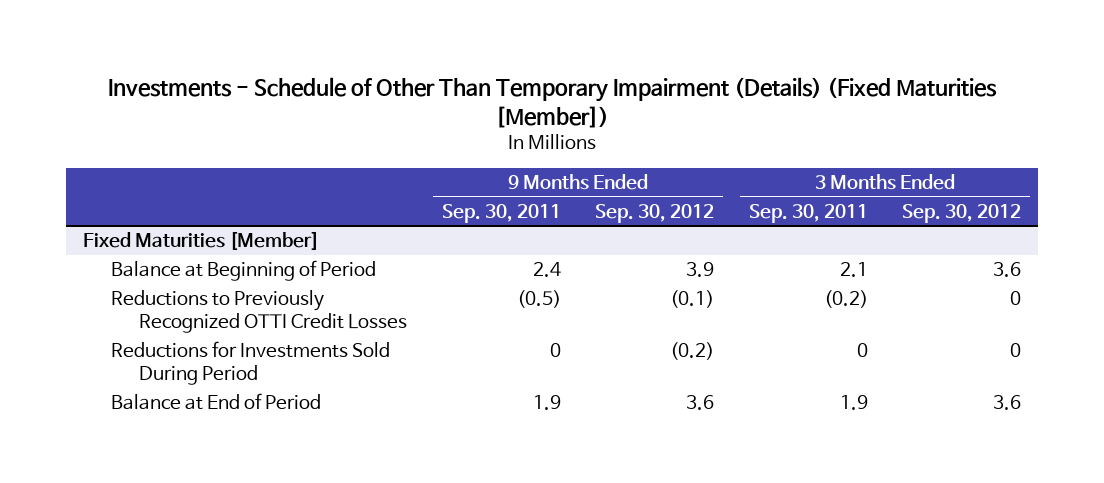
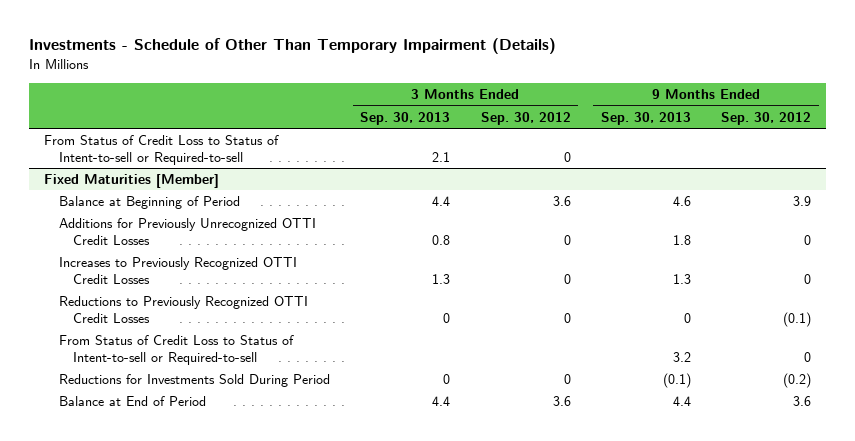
- Investments - Schedule of Other Than Temporary Impairment (Details) (Fixed Maturities [Member])
+ Investments - Schedule of Other Than Temporary Impairment (Details)
- | 9 Months Ended Sep. 30, 2011 | 9 Months Ended Sep. 30, 2012 | 3 Months Ended Sep. 30, 2011 | 3 Months Ended Sep. 30, 2012
+ | 3 Months Ended Sep. 30, 2013 | 3 Months Ended Sep. 30, 2012 | 9 Months Ended Sep. 30, 2013 | 9 Months Ended Sep. 30, 2012
+ From Status of Credit Loss to Status of Intent-to-sell or Required-to-sell | 2.1 | 0 | |
@ Fixed Maturities [Member]
+ Additions for Previously Unrecognized OTTI Credit Losses | 0.8 | 0 | 1.8 | 0
+ Increases to Previously Recognized OTTI Credit Losses | 1.3 | 0 | 1.3 | 0
+ From Status of Credit Loss to Status of Intent-to-sell or Required-to-sell | | | 3.2 | 0

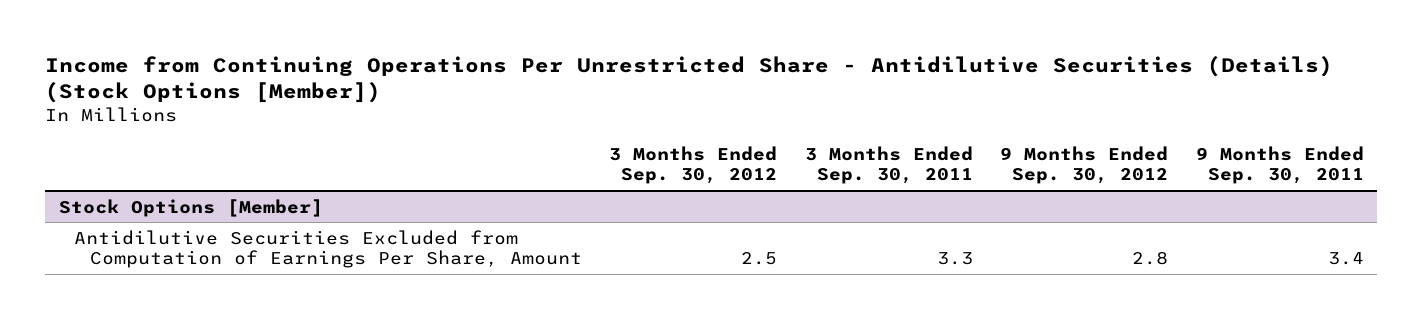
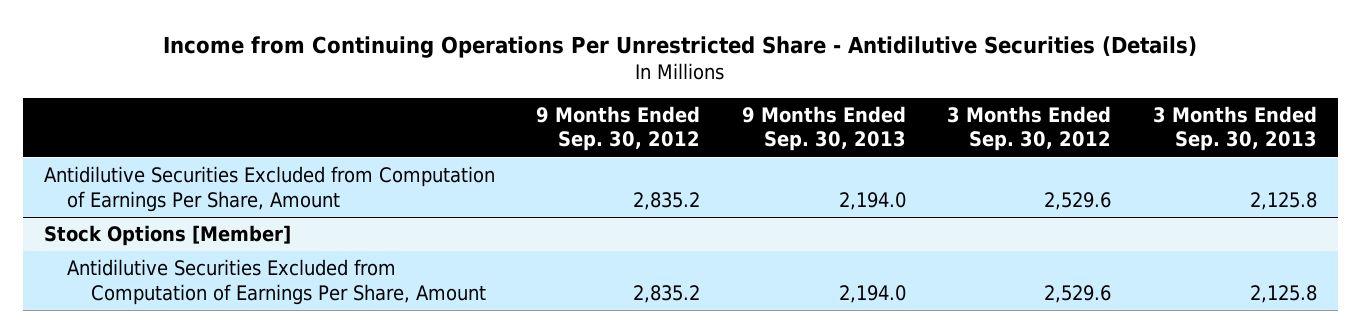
- Income from Continuing Operations Per Unrestricted Share - Antidilutive Securities (Details) (Stock Options [Member])
+ Income from Continuing Operations Per Unrestricted Share - Antidilutive Securities (Details)
- | 3 Months Ended Sep. 30, 2012 | 3 Months Ended Sep. 30, 2011 | 9 Months Ended Sep. 30, 2012 | 9 Months Ended Sep. 30, 2011
+ | 9 Months Ended Sep. 30, 2012 | 9 Months Ended Sep. 30, 2013 | 3 Months Ended Sep. 30, 2012 | 3 Months Ended Sep. 30, 2013
+ Antidilutive Securities Excluded from Computation of Earnings Per Share, Amount | 2,835.2 | 2,194.0 | 2,529.6 | 2,125.8
@ Stock Options [Member]
- Antidilutive Securities Excluded from Computation of Earnings Per Share, Amount | 2.5 | 3.3 | 2.8 | 3.4
+ Antidilutive Securities Excluded from Computation of Earnings Per Share, Amount | 2,835.2 | 2,194.0 | 2,529.6 | 2,125.8

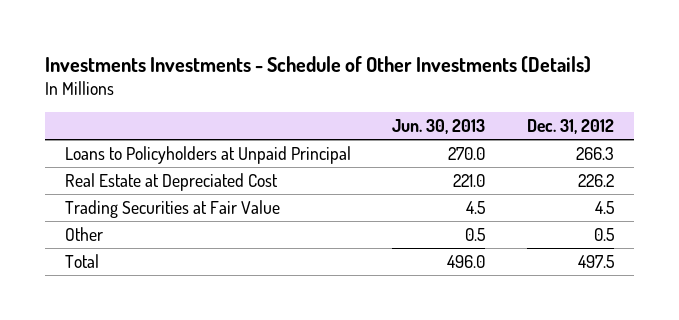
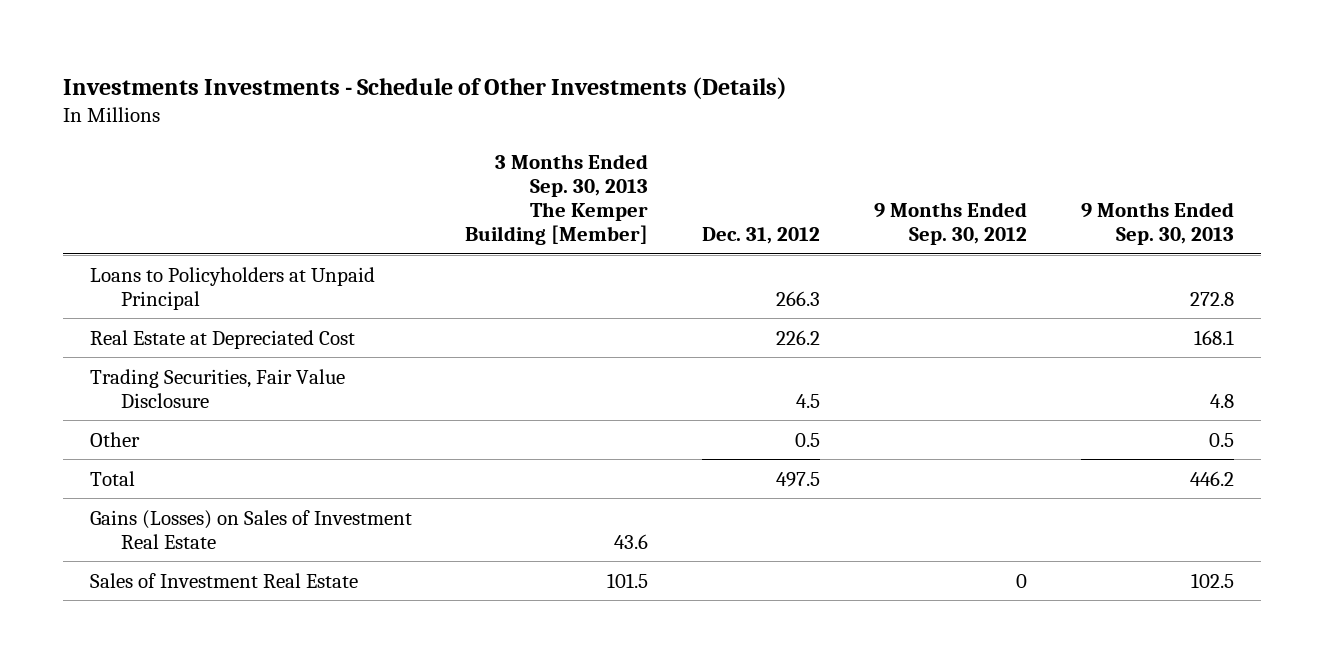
- | Jun. 30, 2013 | Dec. 31, 2012
+ | 3 Months Ended Sep. 30, 2013 The Kemper Building [Member] | Dec. 31, 2012 | 9 Months Ended Sep. 30, 2012 | 9 Months Ended Sep. 30, 2013
- Trading Securities at Fair Value | 4.5 | 4.5
+ Trading Securities, Fair Value Disclosure | | 4.5 | | 4.8
+ Gains (Losses) on Sales of Investment Real Estate | 43.6 | | |
+ Sales of Investment Real Estate | 101.5 | | 0 | 102.5

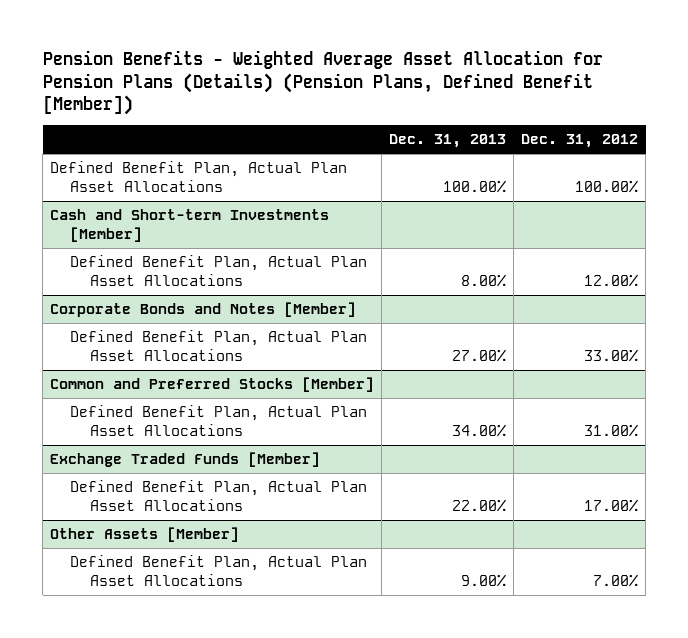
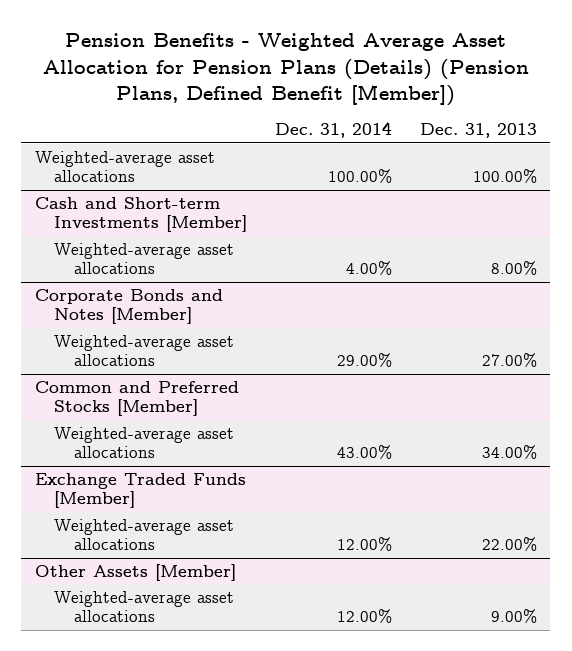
- | Dec. 31, 2013 | Dec. 31, 2012
+ | Dec. 31, 2014 | Dec. 31, 2013
- Defined Benefit Plan, Actual Plan Asset Allocations | 100.00% | 100.00%
+ Weighted-average asset allocations | 100.00% | 100.00%
@ Cash and Short-term Investments [Member]
- Defined Benefit Plan, Actual Plan Asset Allocations | 8.00% | 12.00%
+ Weighted-average asset allocations | 4.00% | 8.00%
@ Corporate Bonds and Notes [Member]
- Defined Benefit Plan, Actual Plan Asset Allocations | 27.00% | 33.00%
+ Weighted-average asset allocations | 29.00% | 27.00%
@ Common and Preferred Stocks [Member]
- Defined Benefit Plan, Actual Plan Asset Allocations | 34.00% | 31.00%
+ Weighted-average asset allocations | 43.00% | 34.00%
@ Exchange Traded Funds [Member]
- Defined Benefit Plan, Actual Plan Asset Allocations | 22.00% | 17.00%
+ Weighted-average asset allocations | 12.00% | 22.00%
@ Other Assets [Member]
- Defined Benefit Plan, Actual Plan Asset Allocations | 9.00% | 7.00%
+ Weighted-average asset allocations | 12.00% | 9.00%

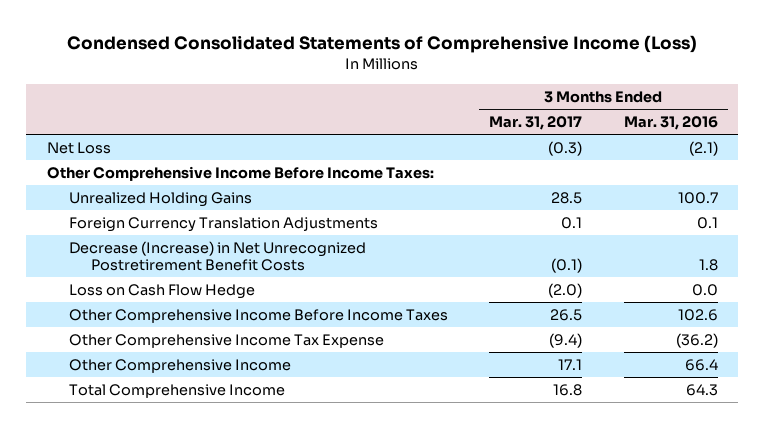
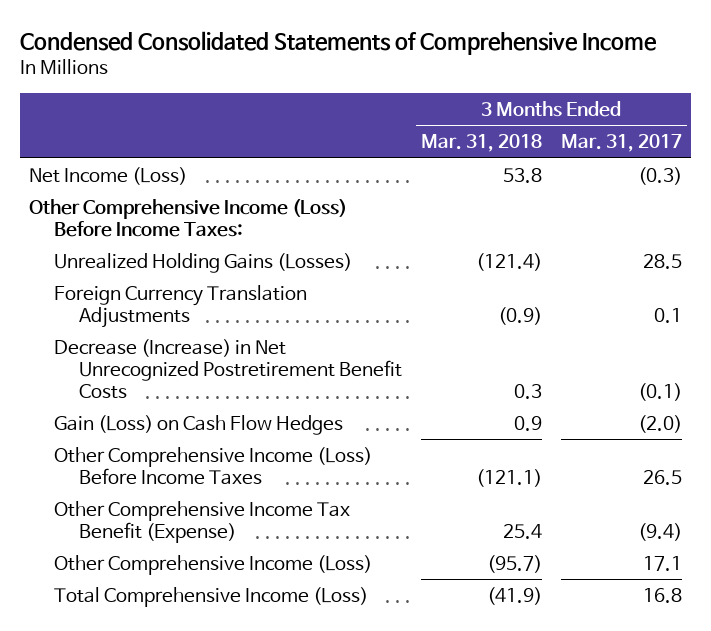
- Condensed Consolidated Statements of Comprehensive Income (Loss)
+ Condensed Consolidated Statements of Comprehensive Income
- | 3 Months Ended Mar. 31, 2017 | 3 Months Ended Mar. 31, 2016
+ | 3 Months Ended Mar. 31, 2018 | 3 Months Ended Mar. 31, 2017
- Net Loss | (0.3) | (2.1)
- Other Comprehensive Income Before Income Taxes:
- Unrealized Holding Gains | 28.5 | 100.7
+ Net Income (Loss) | 53.8 | (0.3)
+ Other Comprehensive Income (Loss) Before Income Taxes:
+ Unrealized Holding Gains (Losses) | (121.4) | 28.5
- Loss on Cash Flow Hedge | (2.0) | 0.0
- Other Comprehensive Income Before Income Taxes | 26.5 | 102.6
- Other Comprehensive Income Tax Expense | (9.4) | (36.2)
- Other Comprehensive Income | 17.1 | 66.4
- Total Comprehensive Income | 16.8 | 64.3
+ Gain (Loss) on Cash Flow Hedges | 0.9 | (2.0)
+ Other Comprehensive Income (Loss) Before Income Taxes | (121.1) | 26.5
+ Other Comprehensive Income Tax Benefit (Expense) | 25.4 | (9.4)
+ Other Comprehensive Income (Loss) | (95.7) | 17.1
+ Total Comprehensive Income (Loss) | (41.9) | 16.8

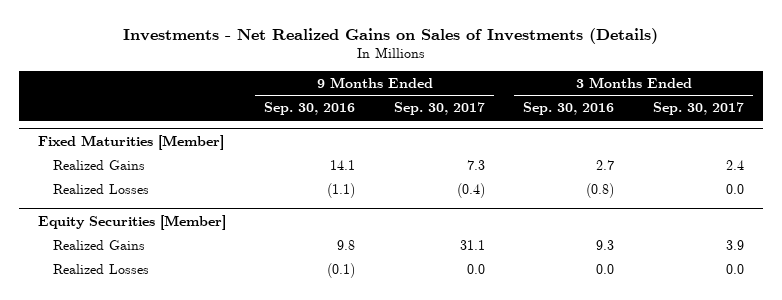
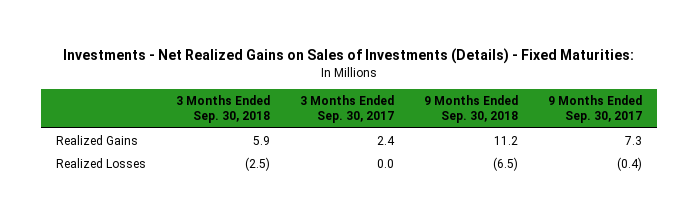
- Investments - Net Realized Gains on Sales of Investments (Details)
+ Investments - Net Realized Gains on Sales of Investments (Details) - Fixed Maturities:
- | 9 Months Ended Sep. 30, 2016 | 9 Months Ended Sep. 30, 2017 | 3 Months Ended Sep. 30, 2016 | 3 Months Ended Sep. 30, 2017
+ | 3 Months Ended Sep. 30, 2018 | 3 Months Ended Sep. 30, 2017 | 9 Months Ended Sep. 30, 2018 | 9 Months Ended Sep. 30, 2017
- Fixed Maturities [Member]
- Equity Securities [Member]
- Realized Gains | 9.8 | 31.1 | 9.3 | 3.9
- Realized Losses | (0.1) | 0.0 | 0.0 | 0.0

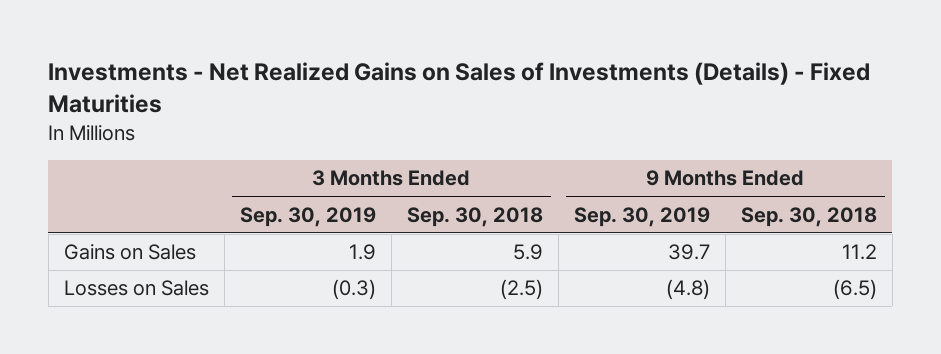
- Investments - Net Realized Gains on Sales of Investments (Details) - Fixed Maturities:
+ Investments - Net Realized Gains on Sales of Investments (Details) - Fixed Maturities
- | 3 Months Ended Sep. 30, 2018 | 3 Months Ended Sep. 30, 2017 | 9 Months Ended Sep. 30, 2018 | 9 Months Ended Sep. 30, 2017
+ | 3 Months Ended Sep. 30, 2019 | 3 Months Ended Sep. 30, 2018 | 9 Months Ended Sep. 30, 2019 | 9 Months Ended Sep. 30, 2018
- Realized Gains | 5.9 | 2.4 | 11.2 | 7.3
- Realized Losses | (2.5) | 0.0 | (6.5) | (0.4)
+ Gains on Sales | 1.9 | 5.9 | 39.7 | 11.2
+ Losses on Sales | (0.3) | (2.5) | (4.8) | (6.5)

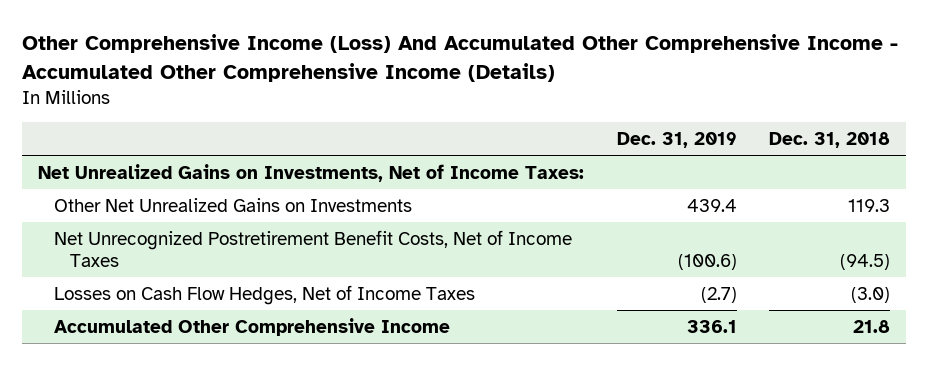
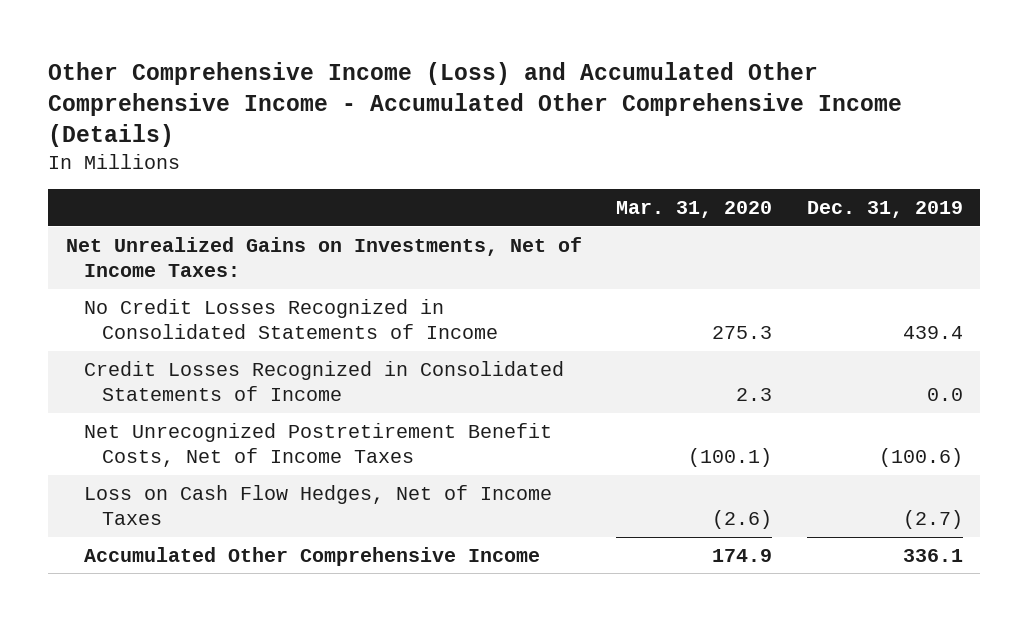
- Other Comprehensive Income (Loss) And Accumulated Other Comprehensive Income - Accumulated Other Comprehensive Income (Details)
+ Other Comprehensive Income (Loss) and Accumulated Other Comprehensive Income - Accumulated Other Comprehensive Income (Details)
- | Dec. 31, 2019 | Dec. 31, 2018
+ | Mar. 31, 2020 | Dec. 31, 2019
- Other Net Unrealized Gains on Investments | 439.4 | 119.3
+ No Credit Losses Recognized in Consolidated Statements of Income | 275.3 | 439.4
+ Credit Losses Recognized in Consolidated Statements of Income | 2.3 | 0.0
- Losses on Cash Flow Hedges, Net of Income Taxes | (2.7) | (3.0)
+ Loss on Cash Flow Hedges, Net of Income Taxes | (2.6) | (2.7)

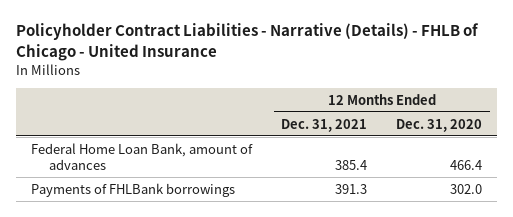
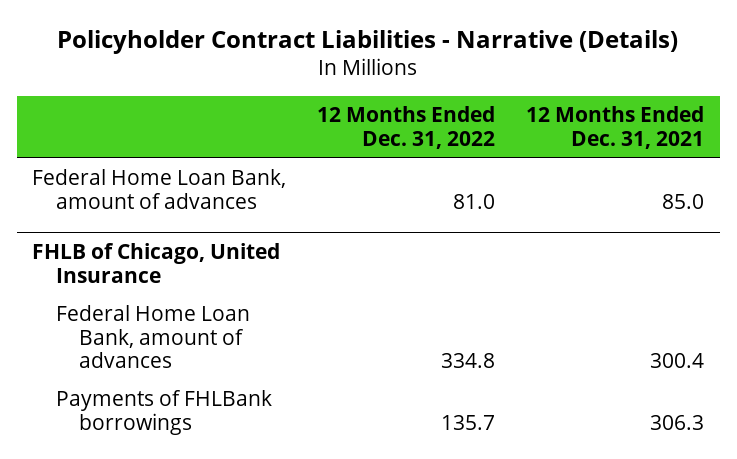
- Policyholder Contract Liabilities - Narrative (Details) - FHLB of Chicago - United Insurance
+ Policyholder Contract Liabilities - Narrative (Details)
- | 12 Months Ended Dec. 31, 2021 | 12 Months Ended Dec. 31, 2020
+ | 12 Months Ended Dec. 31, 2022 | 12 Months Ended Dec. 31, 2021
- Federal Home Loan Bank, amount of advances | 385.4 | 466.4
- Payments of FHLBank borrowings | 391.3 | 302.0
+ Federal Home Loan Bank, amount of advances | 81.0 | 85.0
+ FHLB of Chicago, United Insurance
+ Federal Home Loan Bank, amount of advances | 334.8 | 300.4
+ Payments of FHLBank borrowings | 135.7 | 306.3

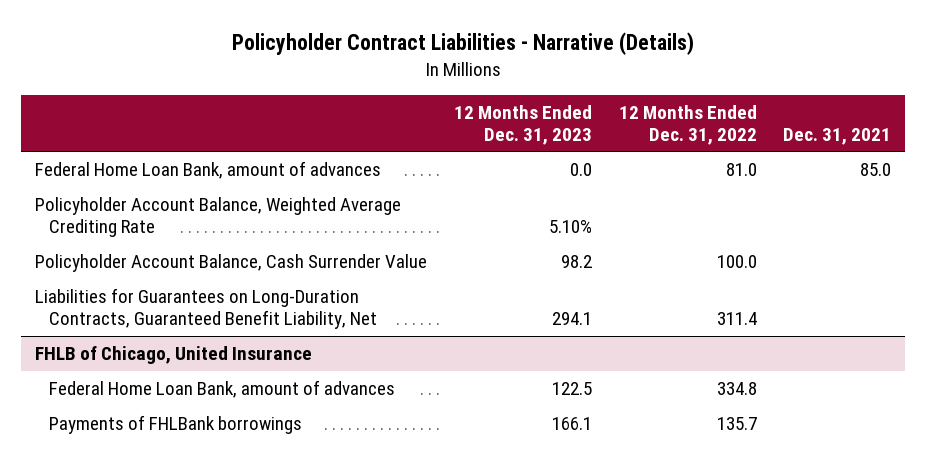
- | 12 Months Ended Dec. 31, 2022 | 12 Months Ended Dec. 31, 2021
+ | 12 Months Ended Dec. 31, 2023 | 12 Months Ended Dec. 31, 2022 | Dec. 31, 2021
+ Policyholder Account Balance, Weighted Average Crediting Rate | 5.10% | |
+ Policyholder Account Balance, Cash Surrender Value | 98.2 | 100.0 |
+ Liabilities for Guarantees on Long-Duration Contracts, Guaranteed Benefit Liability, Net | 294.1 | 311.4 |

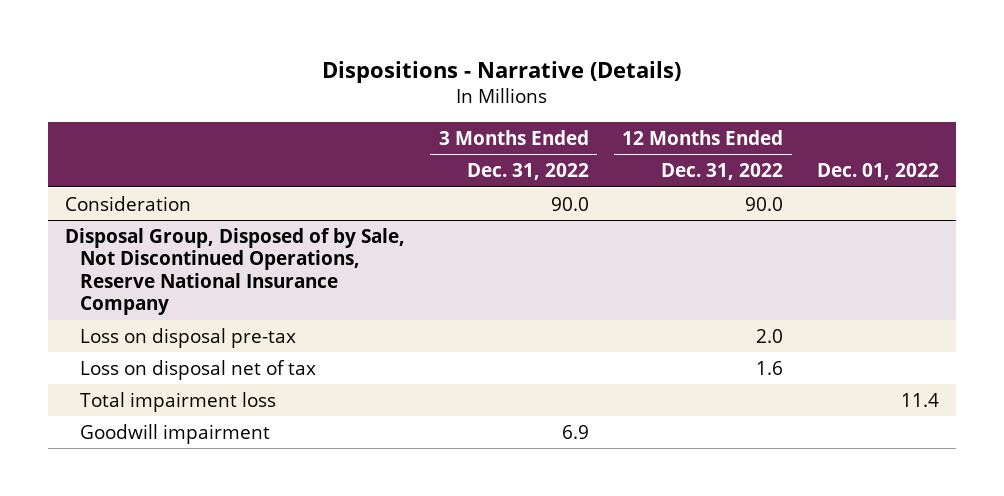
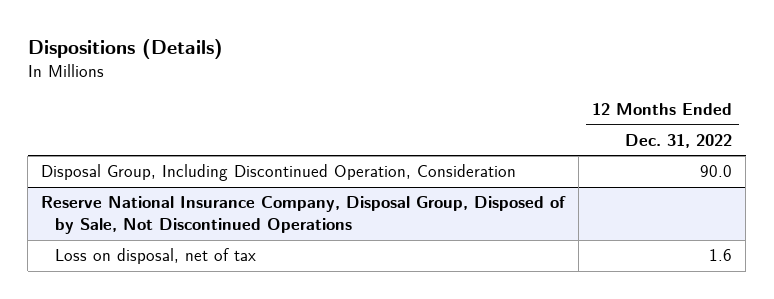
- Dispositions - Narrative (Details)
+ Dispositions (Details)
- | 3 Months Ended Dec. 31, 2022 | 12 Months Ended Dec. 31, 2022 | Dec. 01, 2022
+ | 12 Months Ended Dec. 31, 2022
- Consideration | 90.0 | 90.0 |
- Disposal Group, Disposed of by Sale, Not Discontinued Operations, Reserve National Insurance Company
- Loss on disposal pre-tax | | 2.0 |
- Loss on disposal net of tax | | 1.6 |
- Total impairment loss | | | 11.4
- Goodwill impairment | 6.9 | |
+ Disposal Group, Including Discontinued Operation, Consideration | 90.0
+ Reserve National Insurance Company, Disposal Group, Disposed of by Sale, Not Discontinued Operations
+ Loss on disposal, net of tax | 1.6

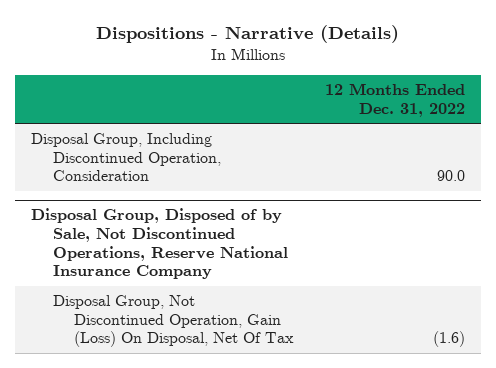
- Dispositions (Details)
+ Dispositions - Narrative (Details)
- Reserve National Insurance Company, Disposal Group, Disposed of by Sale, Not Discontinued Operations
- Loss on disposal, net of tax | 1.6
+ Disposal Group, Disposed of by Sale, Not Discontinued Operations, Reserve National Insurance Company
+ Disposal Group, Not Discontinued Operation, Gain (Loss) On Disposal, Net Of Tax | (1.6)

